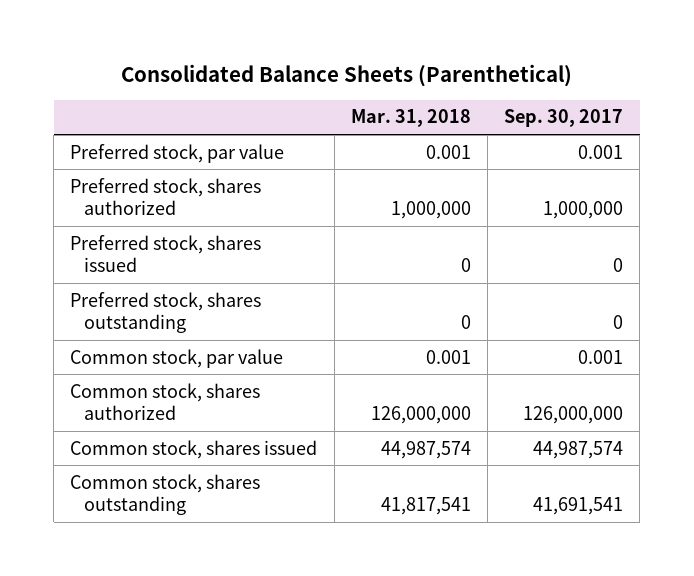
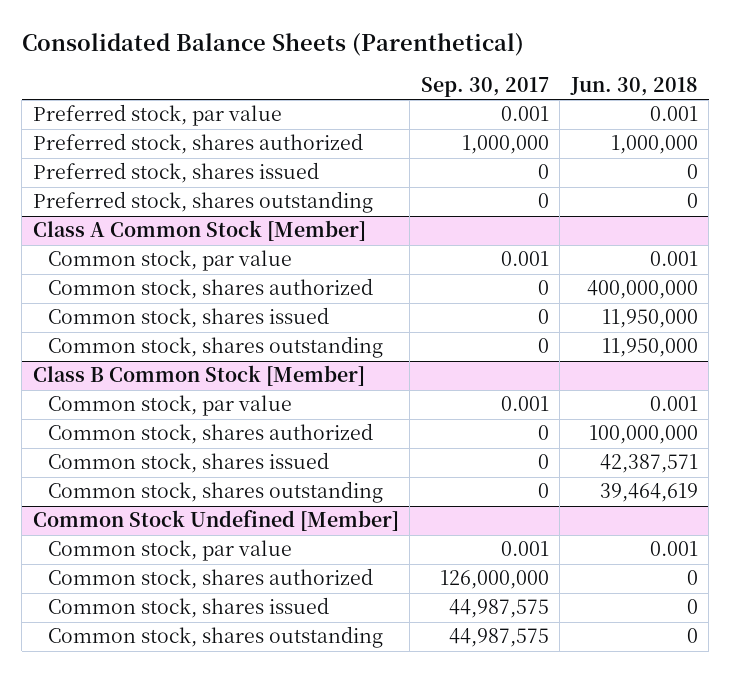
- | Mar. 31, 2018 | Sep. 30, 2017
+ | Sep. 30, 2017 | Jun. 30, 2018
+ Class A Common Stock [Member]
+ Common stock, shares authorized | 0 | 400,000,000
+ Common stock, shares issued | 0 | 11,950,000
+ Common stock, shares outstanding | 0 | 11,950,000
+ Class B Common Stock [Member]
+ Common stock, par value | 0.001 | 0.001
+ Common stock, shares authorized | 0 | 100,000,000
+ Common stock, shares issued | 0 | 42,387,571
+ Common stock, shares outstanding | 0 | 39,464,619
+ Common Stock Undefined [Member]
+ Common stock, par value | 0.001 | 0.001
- Common stock, shares issued | 44,987,574 | 44,987,574
- Common stock, shares outstanding | 41,817,541 | 41,691,541
+ Common stock, shares issued | 44,987,575 | 0
+ Common stock, shares outstanding | 44,987,575 | 0

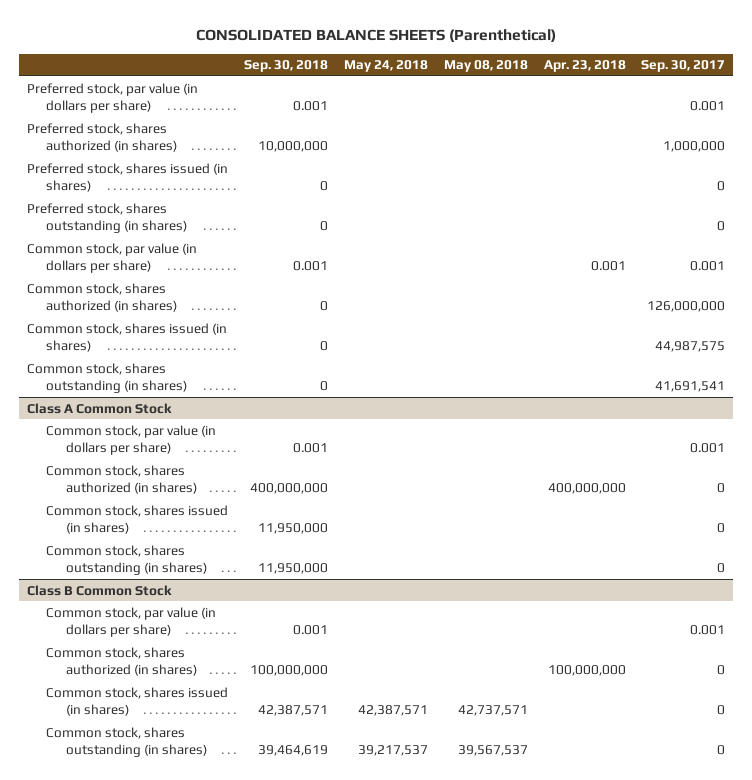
- Consolidated Balance Sheets (Parenthetical)
+ CONSOLIDATED BALANCE SHEETS (Parenthetical)
- | Sep. 30, 2017 | Jun. 30, 2018
+ | Sep. 30, 2018 | May 24, 2018 | May 08, 2018 | Apr. 23, 2018 | Sep. 30, 2017
- Preferred stock, par value | 0.001 | 0.001
- Preferred stock, shares authorized | 1,000,000 | 1,000,000
- Preferred stock, shares issued | 0 | 0
- Preferred stock, shares outstanding | 0 | 0
- Class A Common Stock [Member]
- Common stock, par value | 0.001 | 0.001
- Common stock, shares authorized | 0 | 400,000,000
- Common stock, shares issued | 0 | 11,950,000
- Common stock, shares outstanding | 0 | 11,950,000
- Class B Common Stock [Member]
- Common stock, par value | 0.001 | 0.001
- Common stock, shares authorized | 0 | 100,000,000
- Common stock, shares issued | 0 | 42,387,571
- Common stock, shares outstanding | 0 | 39,464,619
- Common Stock Undefined [Member]
- Common stock, par value | 0.001 | 0.001
- Common stock, shares authorized | 126,000,000 | 0
- Common stock, shares issued | 44,987,575 | 0
- Common stock, shares outstanding | 44,987,575 | 0
+ Preferred stock, par value (in dollars per share) | 0.001 | | | | 0.001
+ Preferred stock, shares authorized (in shares) | 10,000,000 | | | | 1,000,000
+ Preferred stock, shares issued (in shares) | 0 | | | | 0
+ Preferred stock, shares outstanding (in shares) | 0 | | | | 0
+ Common stock, par value (in dollars per share) | 0.001 | | | 0.001 | 0.001
+ Common stock, shares authorized (in shares) | 0 | | | | 126,000,000
+ Common stock, shares issued (in shares) | 0 | | | | 44,987,575
+ Common stock, shares outstanding (in shares) | 0 | | | | 41,691,541
+ Class A Common Stock
+ Common stock, par value (in dollars per share) | 0.001 | | | | 0.001
+ Common stock, shares authorized (in shares) | 400,000,000 | | | 400,000,000 | 0
+ Common stock, shares issued (in shares) | 11,950,000 | | | | 0
+ Common stock, shares outstanding (in shares) | 11,950,000 | | | | 0
+ Class B Common Stock
+ Common stock, par value (in dollars per share) | 0.001 | | | | 0.001
+ Common stock, shares authorized (in shares) | 100,000,000 | | | 100,000,000 | 0
+ Common stock, shares issued (in shares) | 42,387,571 | 42,387,571 | 42,737,571 | | 0
+ Common stock, shares outstanding (in shares) | 39,464,619 | 39,217,537 | 39,567,537 | | 0

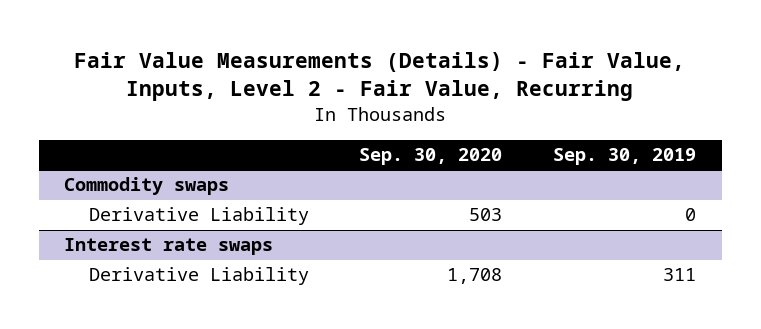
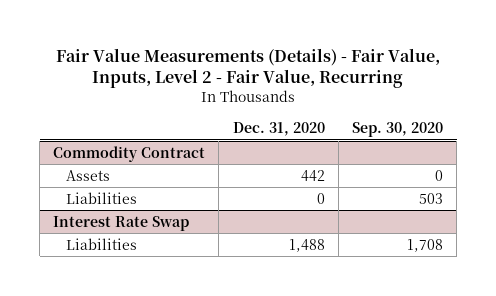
- | Sep. 30, 2020 | Sep. 30, 2019
+ | Dec. 31, 2020 | Sep. 30, 2020
- Commodity swaps
- Derivative Liability | 503 | 0
- Interest rate swaps
- Derivative Liability | 1,708 | 311
+ Commodity Contract
+ Assets | 442 | 0
+ Liabilities | 0 | 503
+ Interest Rate Swap
+ Liabilities | 1,488 | 1,708

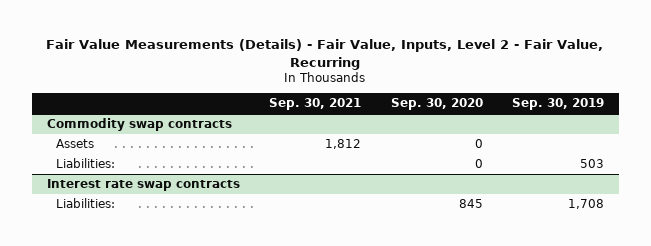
- | Dec. 31, 2020 | Sep. 30, 2020
+ | Sep. 30, 2021 | Sep. 30, 2020 | Sep. 30, 2019
- Commodity Contract
+ Commodity swap contracts
- Liabilities | 0 | 503
- Interest Rate Swap
- Liabilities | 1,488 | 1,708
+ Liabilities: | | 0 | 503
+ Interest rate swap contracts
+ Liabilities: | | 845 | 1,708

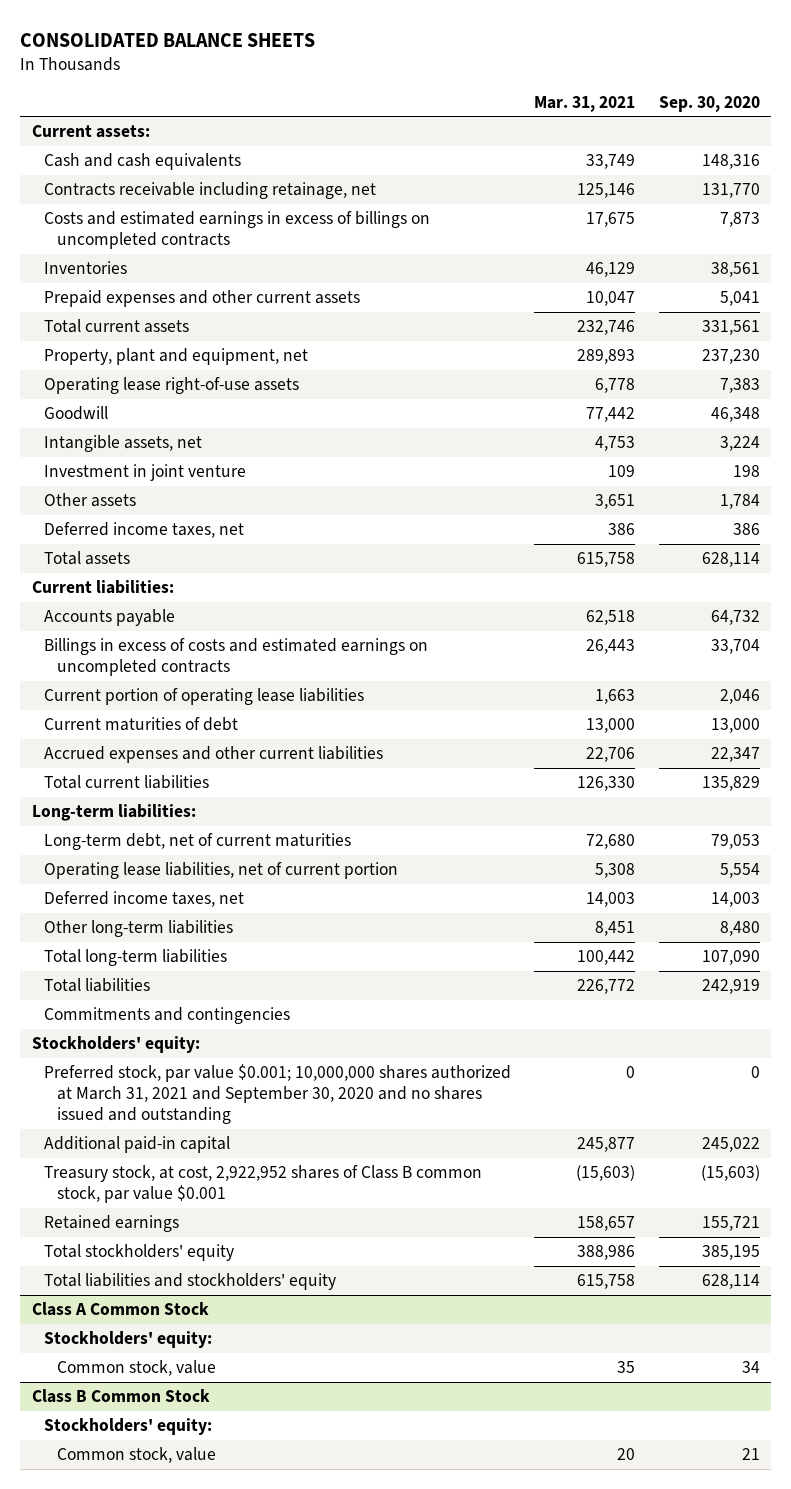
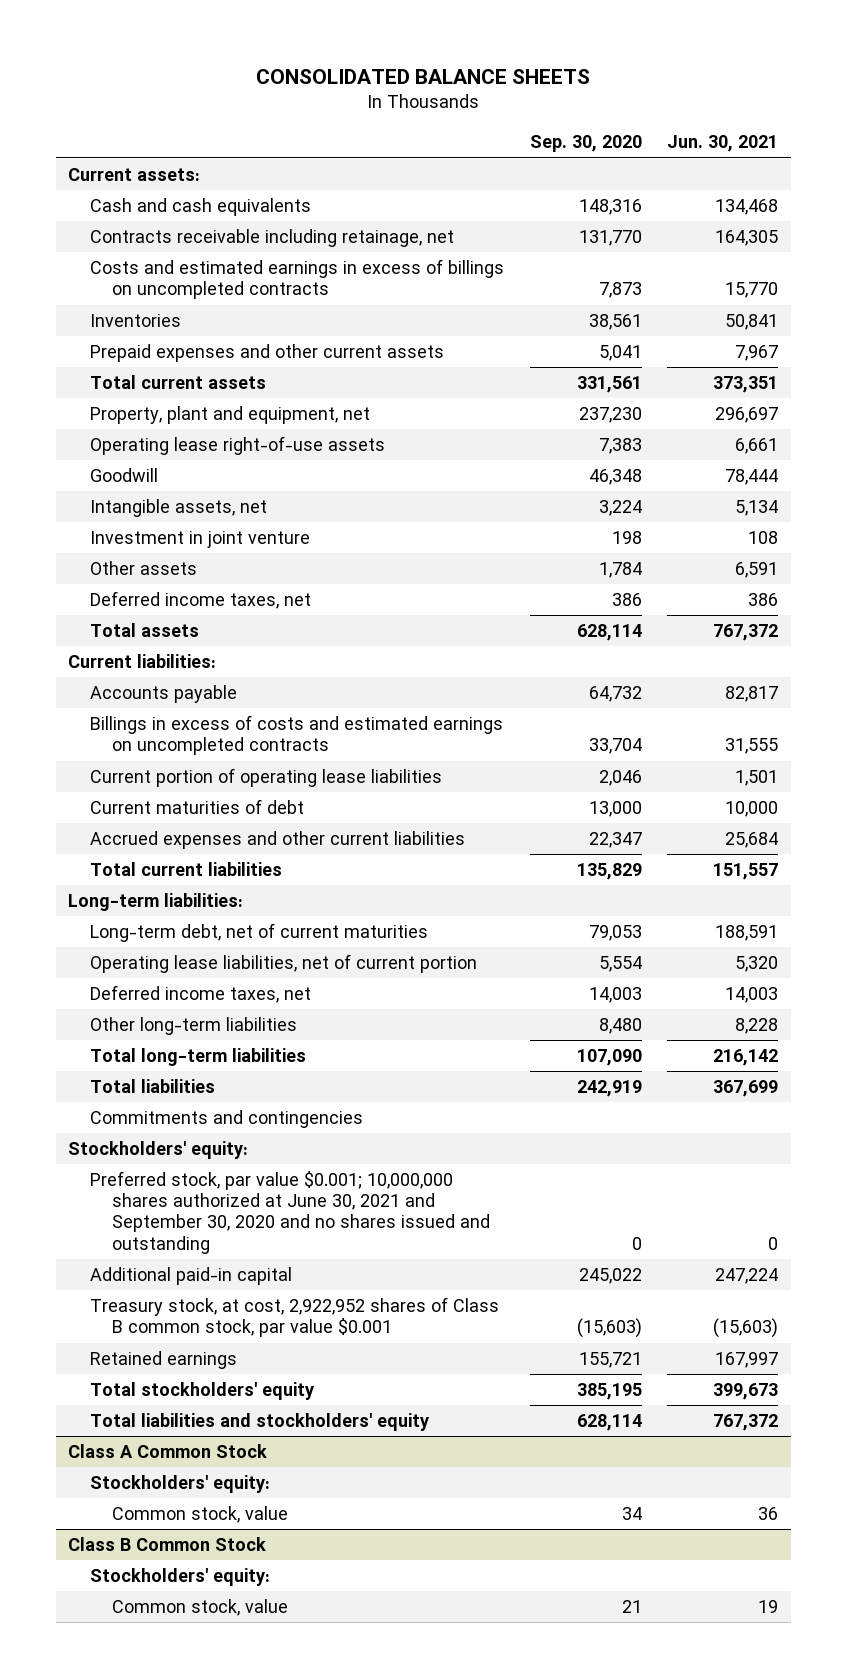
- | Mar. 31, 2021 | Sep. 30, 2020
+ | Sep. 30, 2020 | Jun. 30, 2021
- Preferred stock, par value $0.001; 10,000,000 shares authorized at March 31, 2021 and September 30, 2020 and no shares issued and outstanding | 0 | 0
+ Preferred stock, par value $0.001; 10,000,000 shares authorized at June 30, 2021 and September 30, 2020 and no shares issued and outstanding | 0 | 0

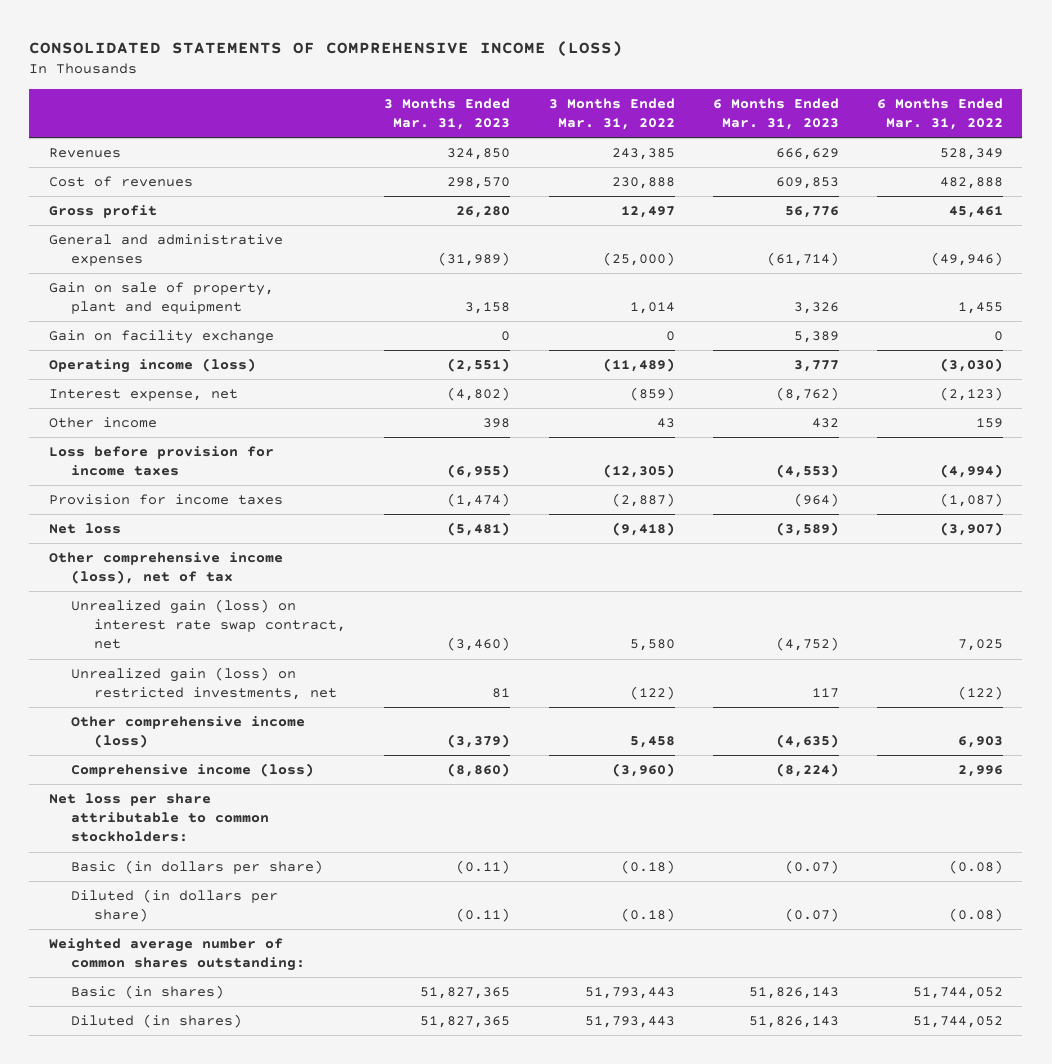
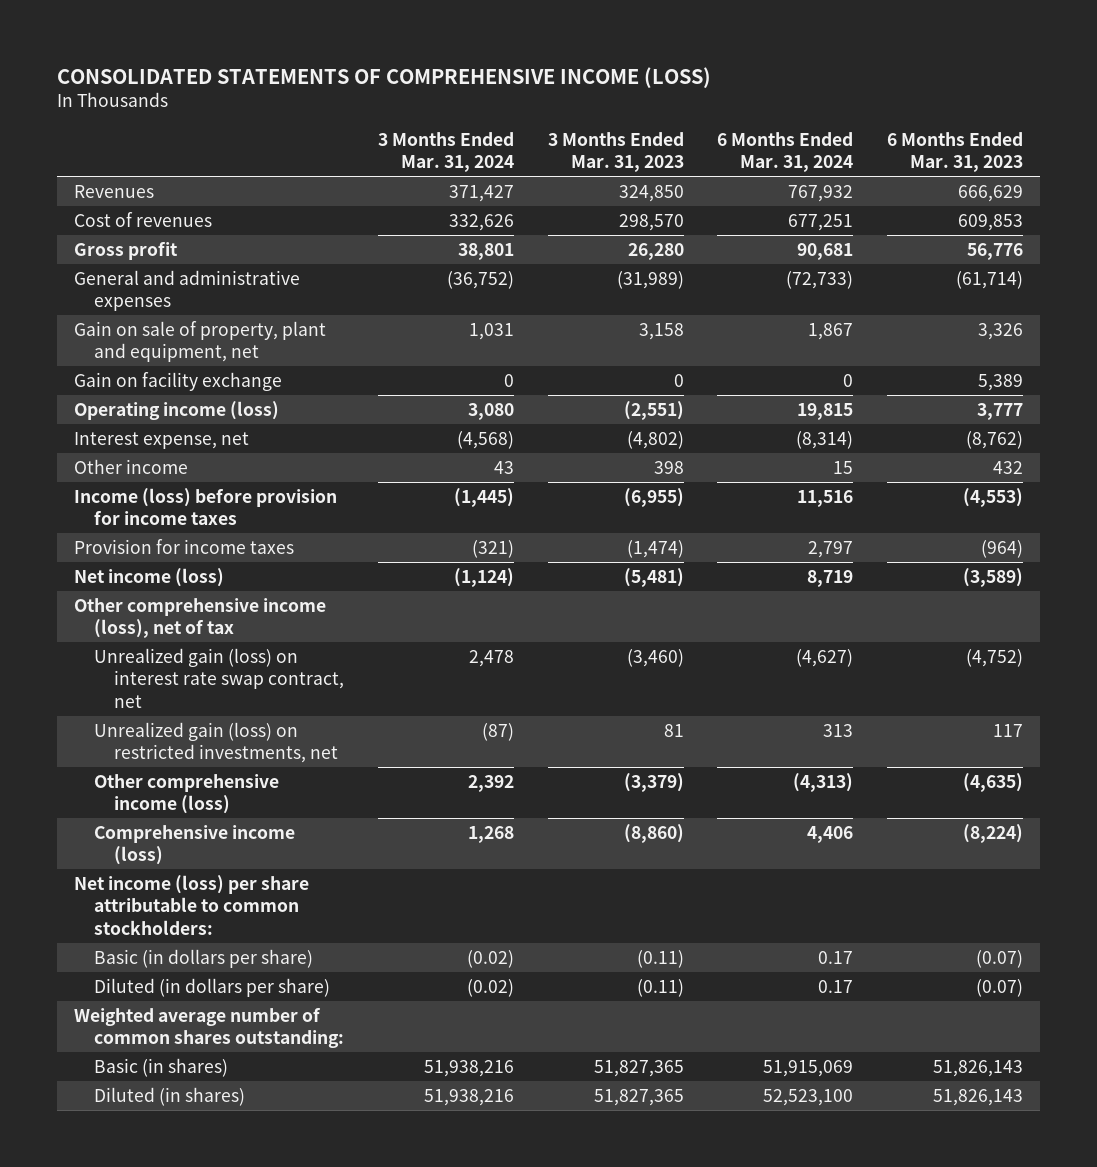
- | 3 Months Ended Mar. 31, 2023 | 3 Months Ended Mar. 31, 2022 | 6 Months Ended Mar. 31, 2023 | 6 Months Ended Mar. 31, 2022
+ | 3 Months Ended Mar. 31, 2024 | 3 Months Ended Mar. 31, 2023 | 6 Months Ended Mar. 31, 2024 | 6 Months Ended Mar. 31, 2023
- Gain on sale of property, plant and equipment | 3,158 | 1,014 | 3,326 | 1,455
+ Gain on sale of property, plant and equipment, net | 1,031 | 3,158 | 1,867 | 3,326
- Loss before provision for income taxes | (6,955) | (12,305) | (4,553) | (4,994)
+ Income (loss) before provision for income taxes | (1,445) | (6,955) | 11,516 | (4,553)
- Net loss | (5,481) | (9,418) | (3,589) | (3,907)
+ Net income (loss) | (1,124) | (5,481) | 8,719 | (3,589)
- Net loss per share attributable to common stockholders:
+ Net income (loss) per share attributable to common stockholders:

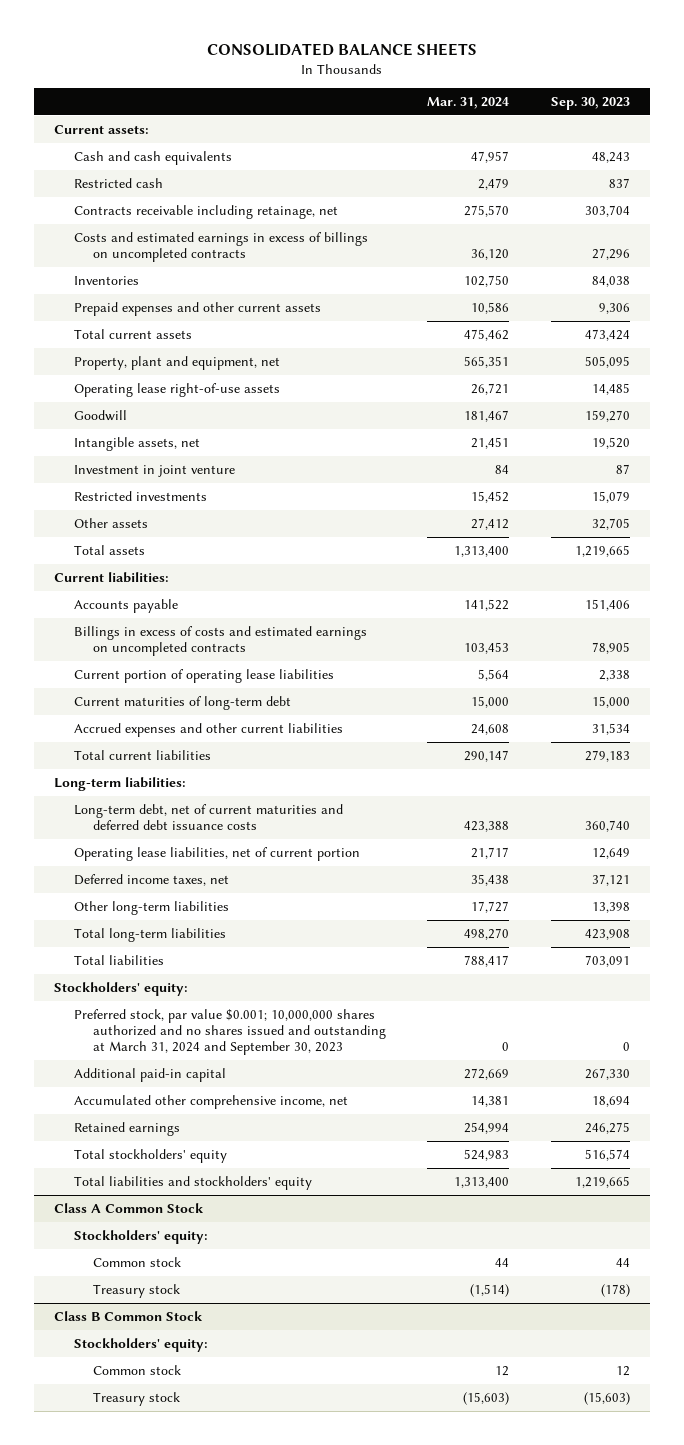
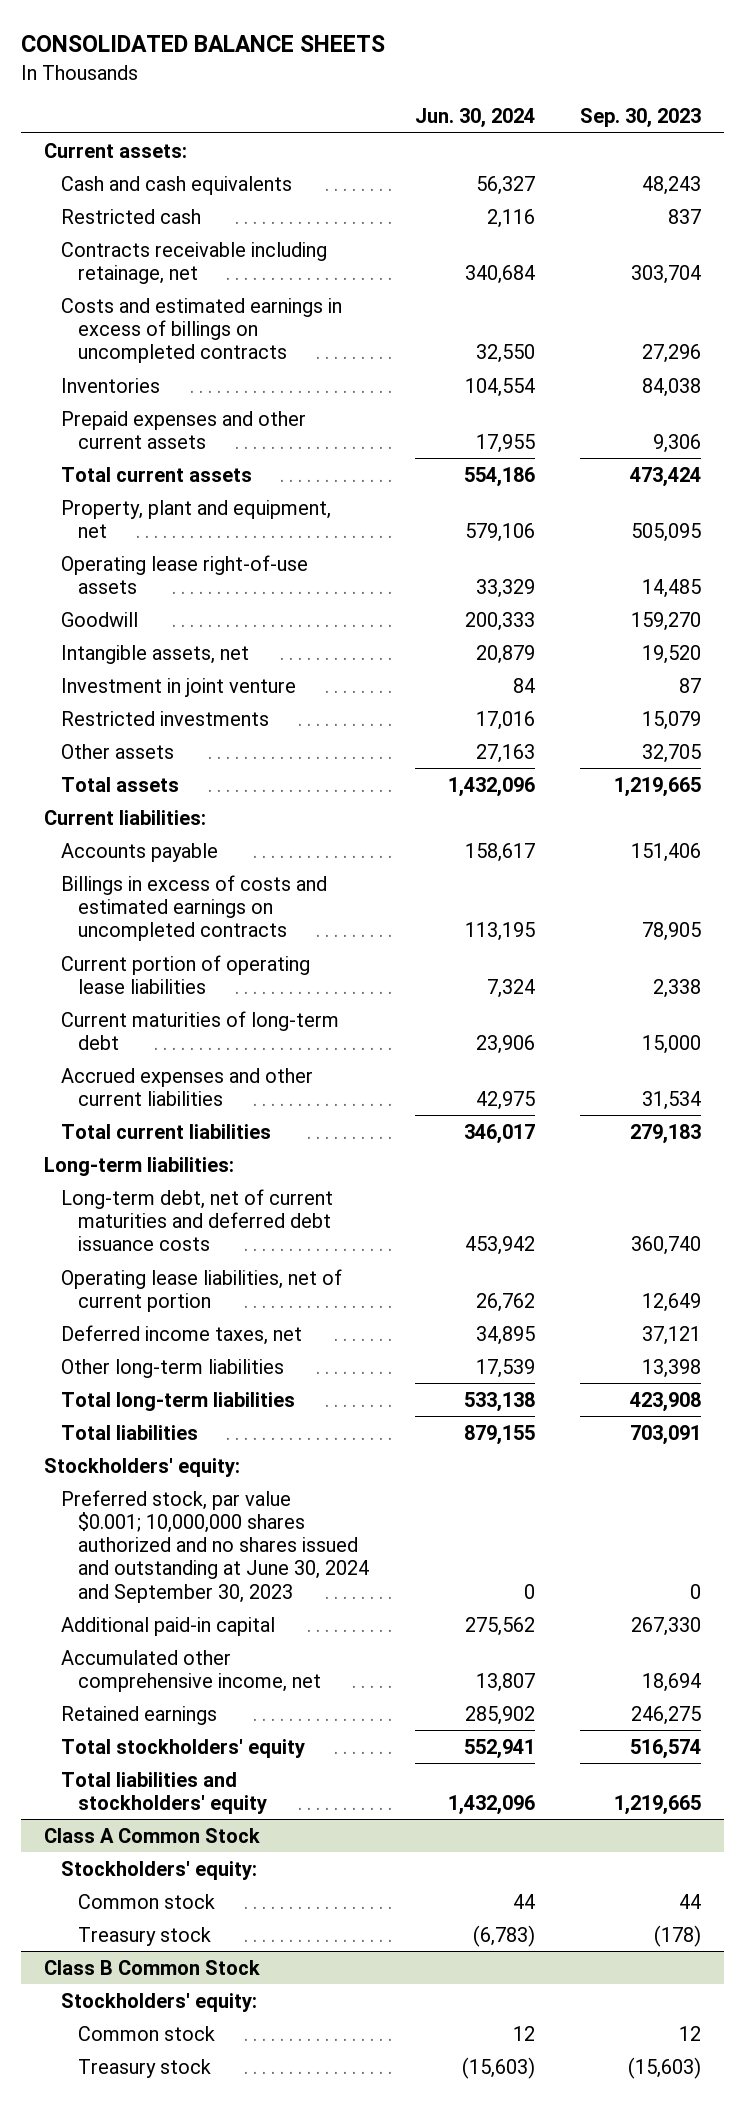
- | Mar. 31, 2024 | Sep. 30, 2023
+ | Jun. 30, 2024 | Sep. 30, 2023
- Preferred stock, par value $0.001; 10,000,000 shares authorized and no shares issued and outstanding at March 31, 2024 and September 30, 2023 | 0 | 0
+ Preferred stock, par value $0.001; 10,000,000 shares authorized and no shares issued and outstanding at June 30, 2024 and September 30, 2023 | 0 | 0

